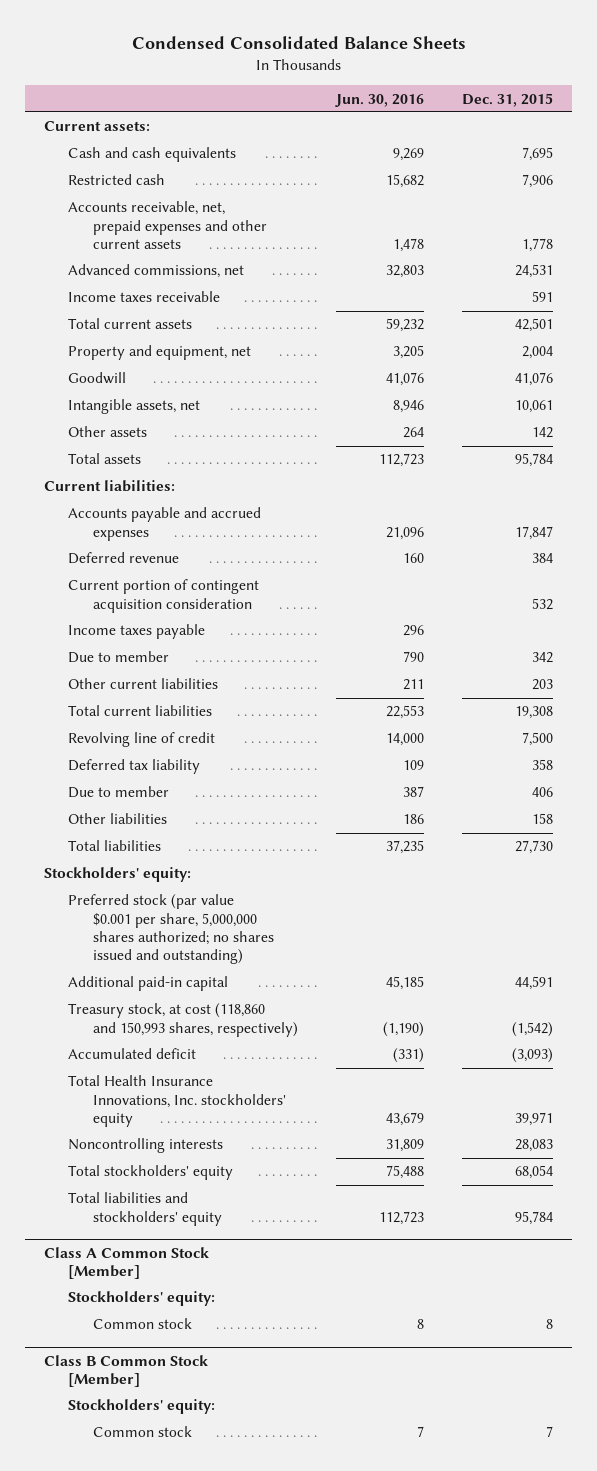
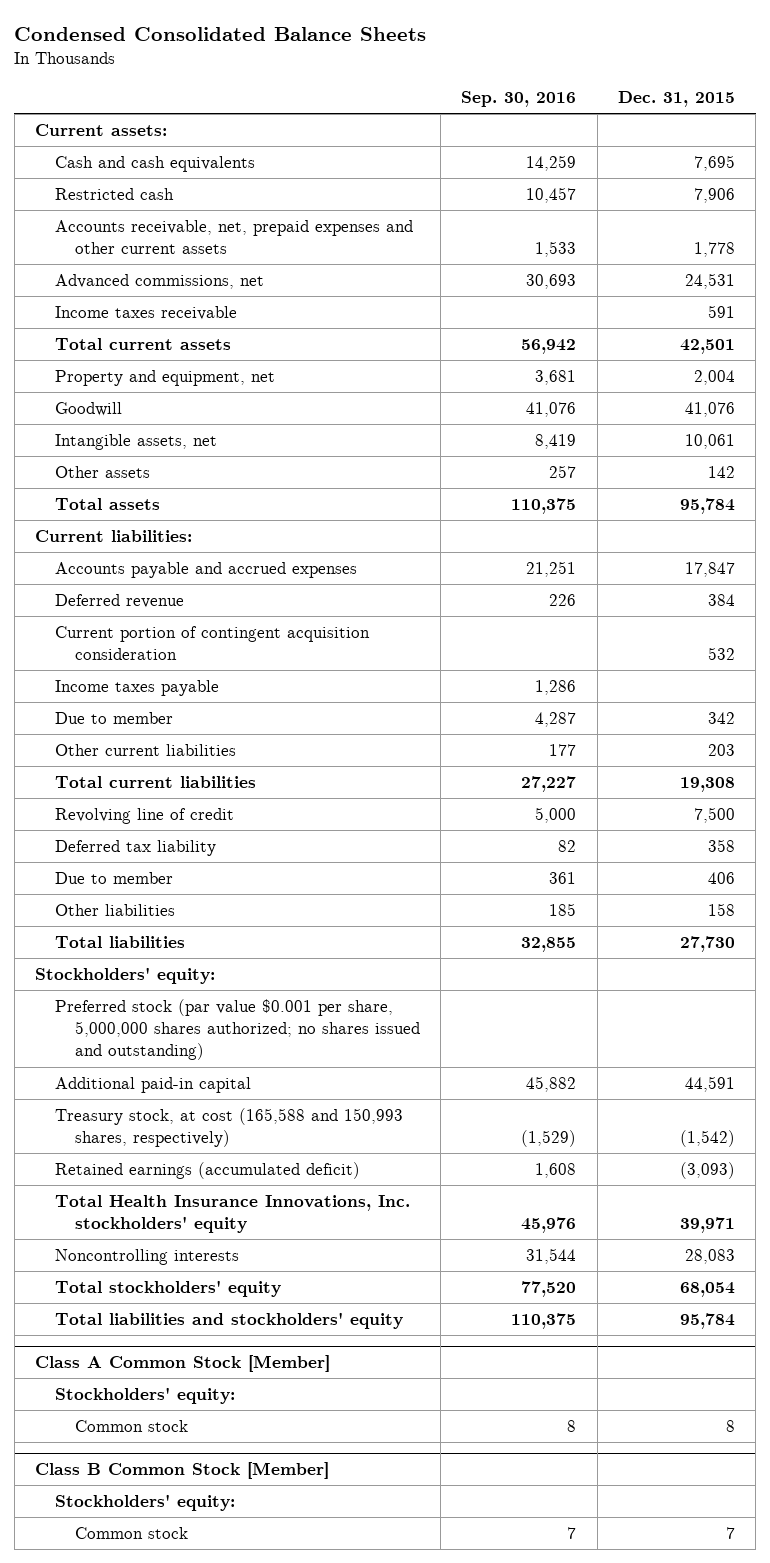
- | Jun. 30, 2016 | Dec. 31, 2015
+ | Sep. 30, 2016 | Dec. 31, 2015
- Treasury stock, at cost (118,860 and 150,993 shares, respectively) | (1,190) | (1,542)
- Accumulated deficit | (331) | (3,093)
+ Treasury stock, at cost (165,588 and 150,993 shares, respectively) | (1,529) | (1,542)
+ Retained earnings (accumulated deficit) | 1,608 | (3,093)

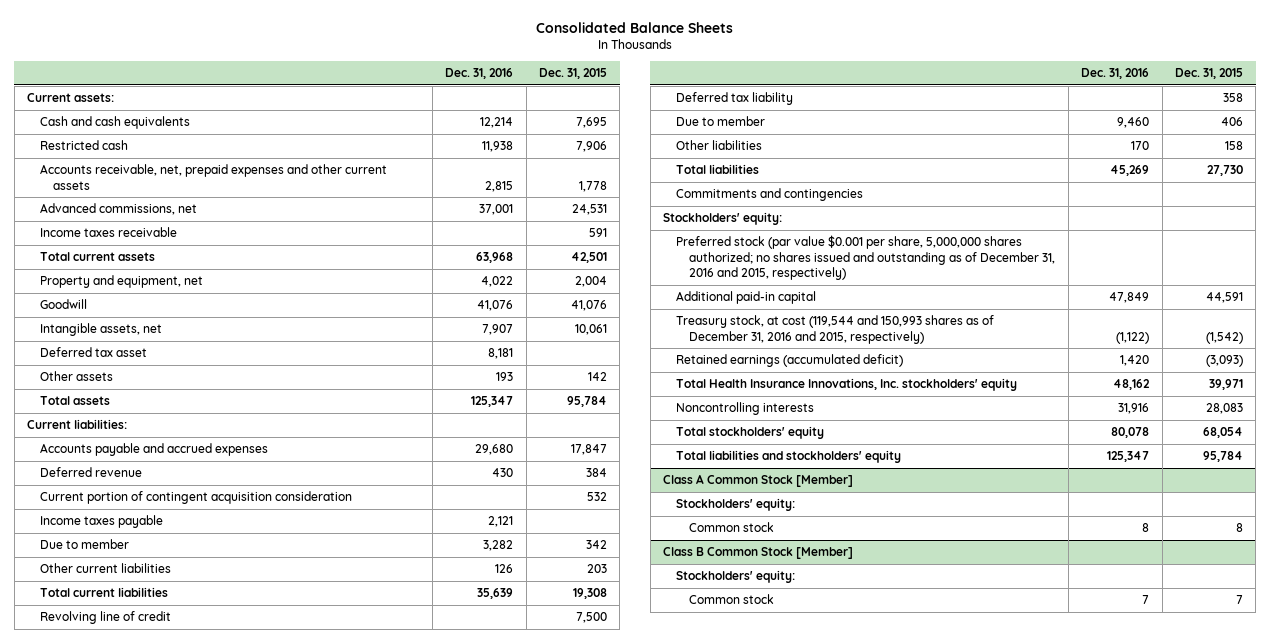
- Condensed Consolidated Balance Sheets
+ Consolidated Balance Sheets
- | Sep. 30, 2016 | Dec. 31, 2015
+ | Dec. 31, 2016 | Dec. 31, 2015
+ Deferred tax asset | 8,181 |
+ Commitments and contingencies
- Preferred stock (par value $0.001 per share, 5,000,000 shares authorized; no shares issued and outstanding)
+ Preferred stock (par value $0.001 per share, 5,000,000 shares authorized; no shares issued and outstanding as of December 31, 2016 and 2015, respectively)
- Treasury stock, at cost (165,588 and 150,993 shares, respectively) | (1,529) | (1,542)
+ Treasury stock, at cost (119,544 and 150,993 shares as of December 31, 2016 and 2015, respectively) | (1,122) | (1,542)

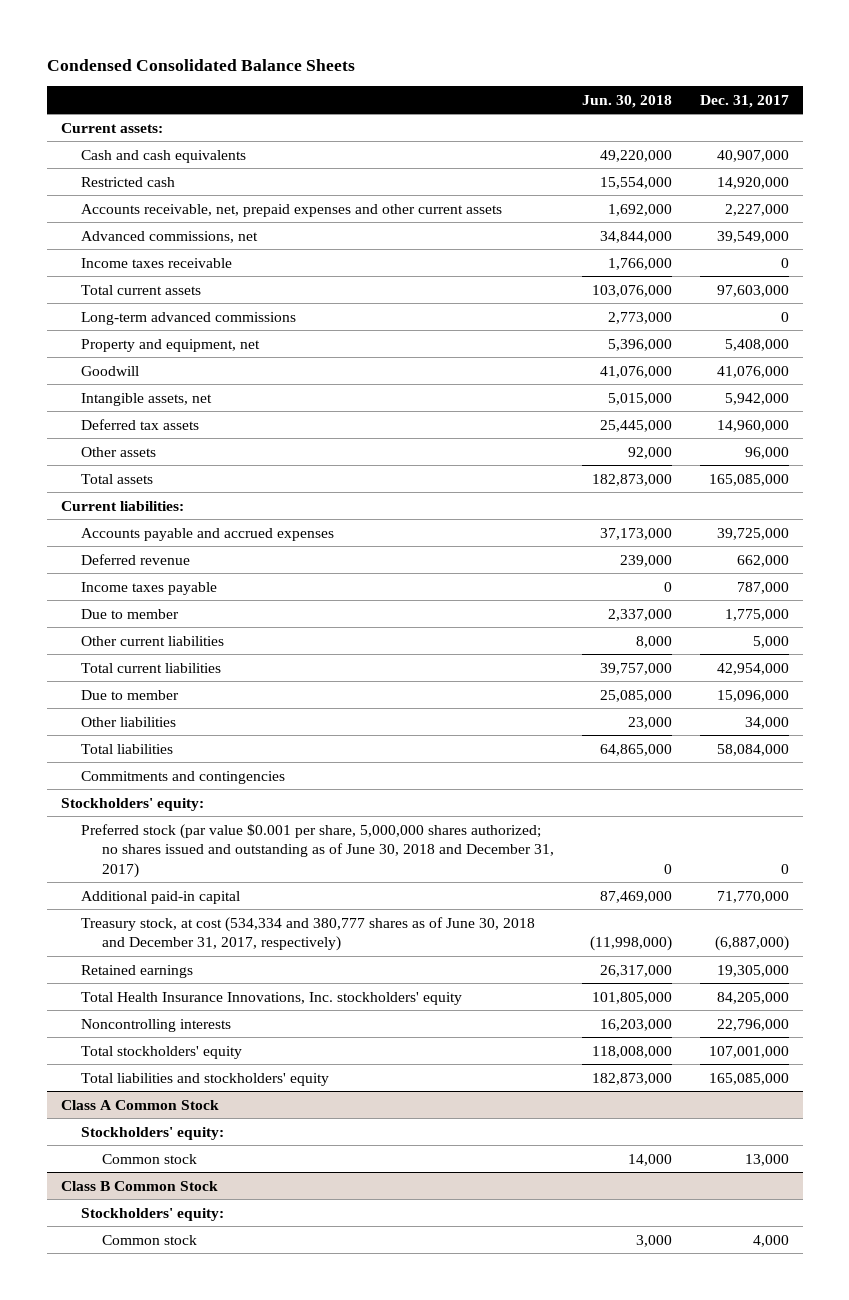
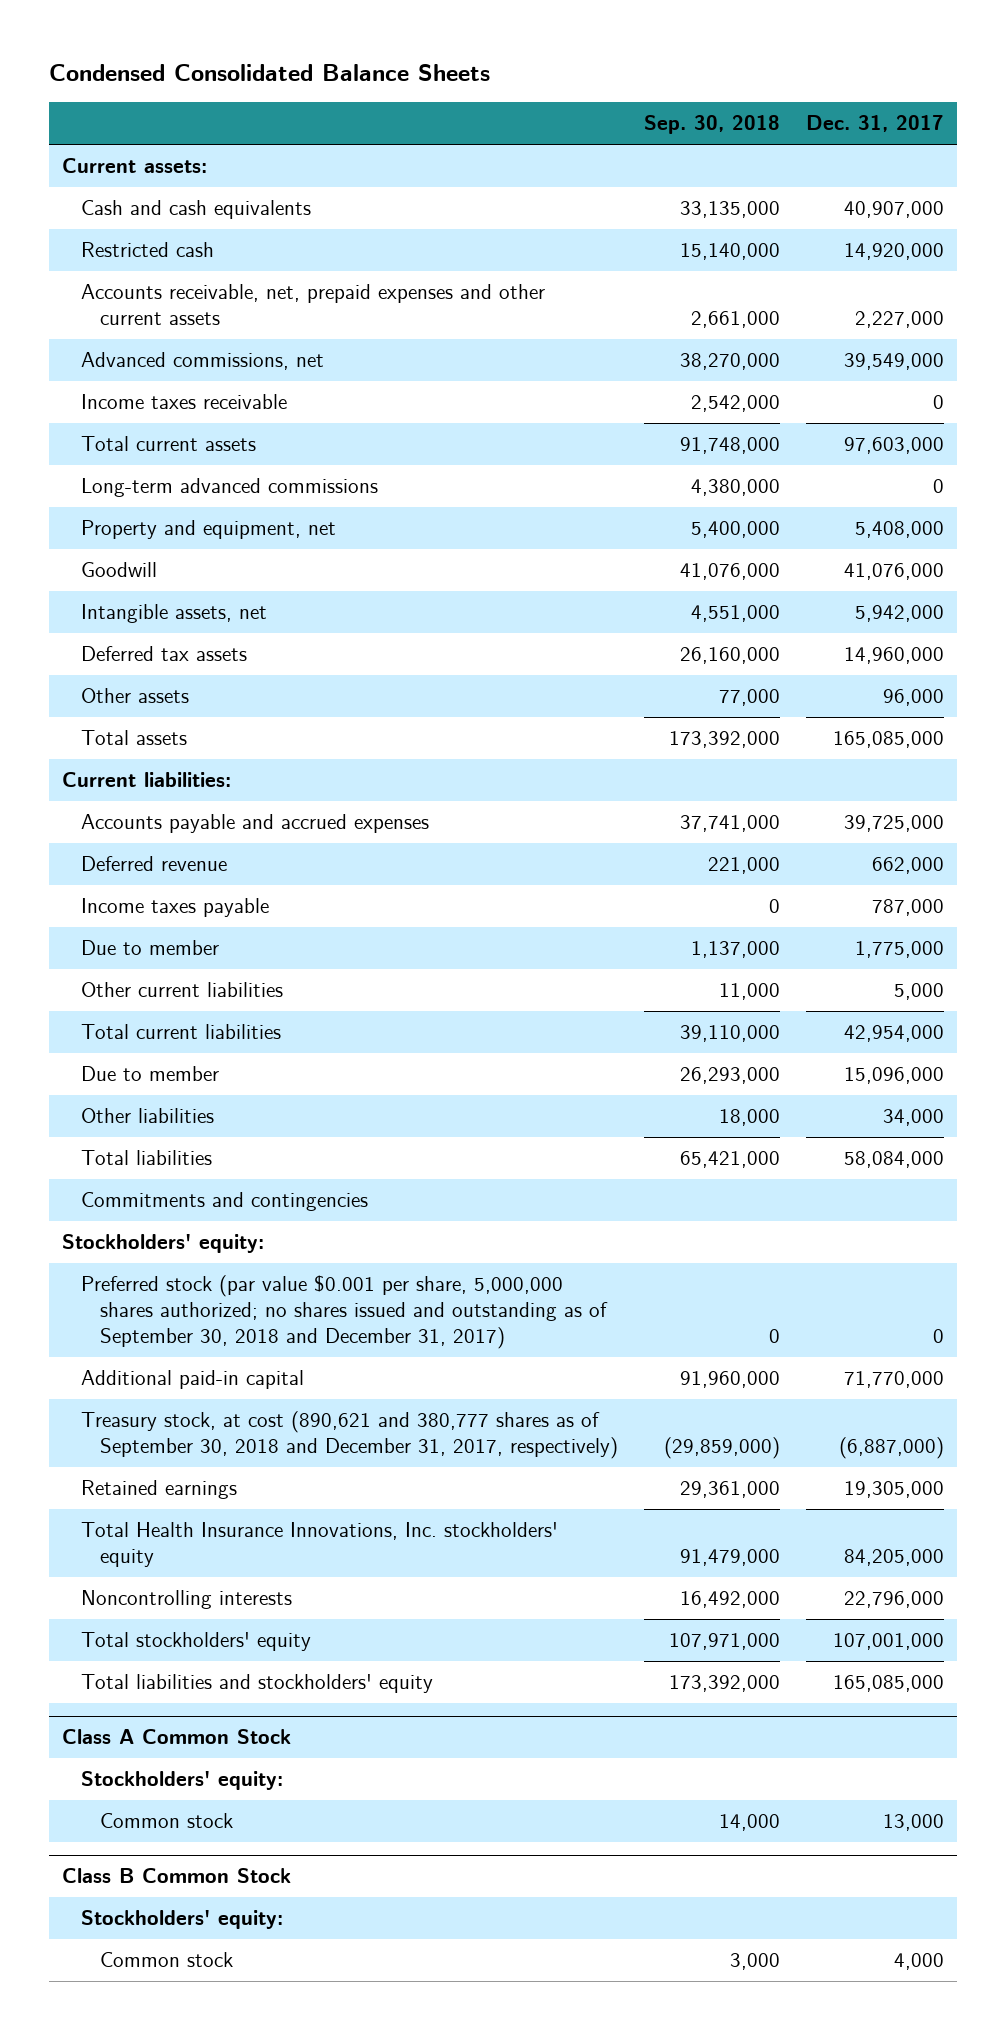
- | Jun. 30, 2018 | Dec. 31, 2017
+ | Sep. 30, 2018 | Dec. 31, 2017
- Preferred stock (par value $0.001 per share, 5,000,000 shares authorized; no shares issued and outstanding as of June 30, 2018 and December 31, 2017) | 0 | 0
+ Preferred stock (par value $0.001 per share, 5,000,000 shares authorized; no shares issued and outstanding as of September 30, 2018 and December 31, 2017) | 0 | 0
- Treasury stock, at cost (534,334 and 380,777 shares as of June 30, 2018 and December 31, 2017, respectively) | (11,998,000) | (6,887,000)
+ Treasury stock, at cost (890,621 and 380,777 shares as of September 30, 2018 and December 31, 2017, respectively) | (29,859,000) | (6,887,000)

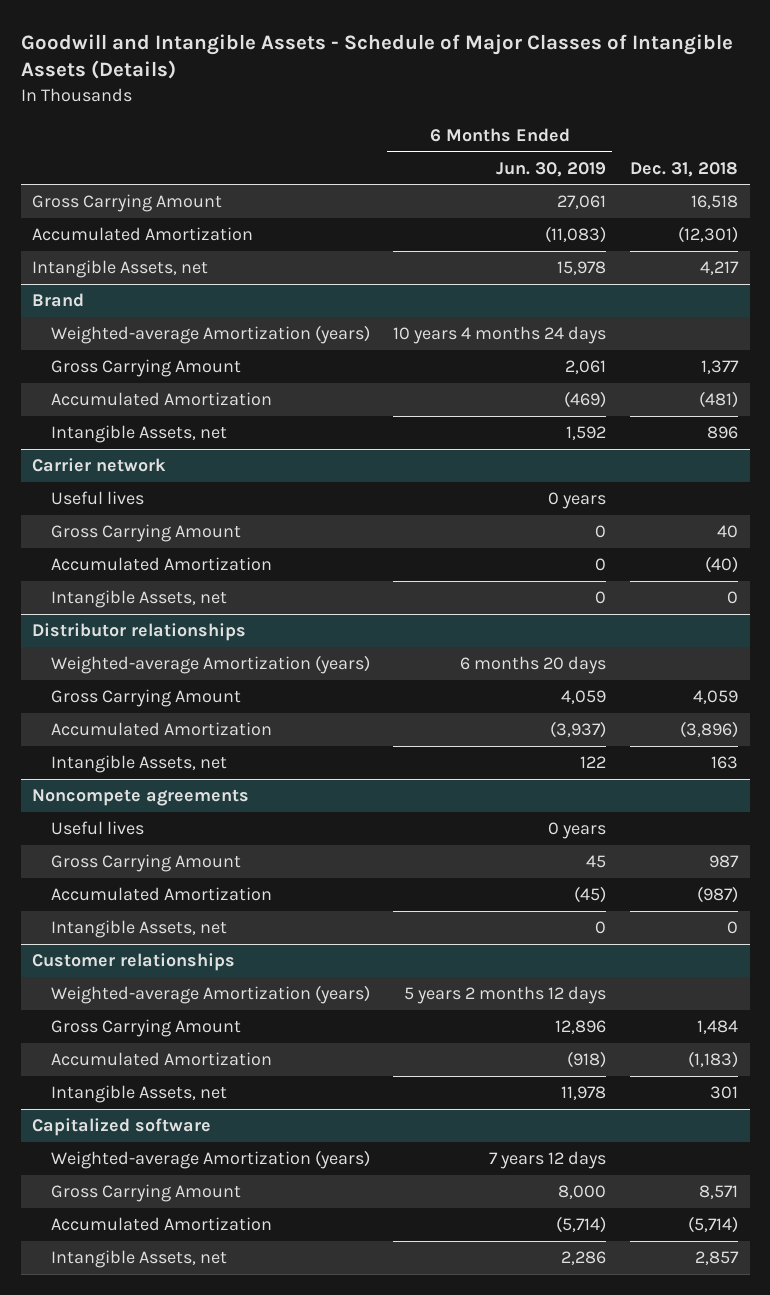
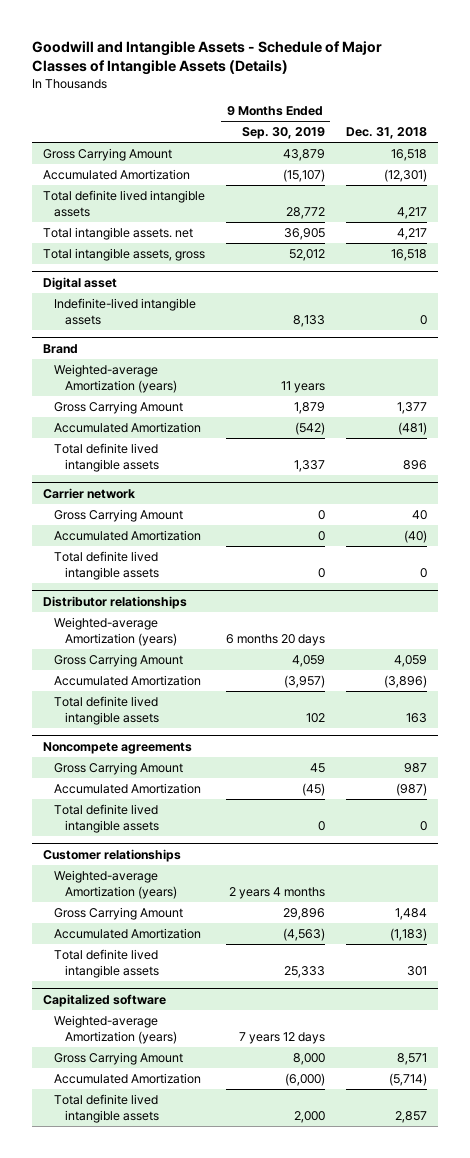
- | 6 Months Ended Jun. 30, 2019 | Dec. 31, 2018
+ | 9 Months Ended Sep. 30, 2019 | Dec. 31, 2018
- Intangible Assets, net | 15,978 | 4,217
+ Total definite lived intangible assets | 28,772 | 4,217
+ Total intangible assets. net | 36,905 | 4,217
+ Total intangible assets, gross | 52,012 | 16,518
+ Digital asset
+ Indefinite-lived intangible assets | 8,133 | 0
@ Brand
- Intangible Assets, net | 1,592 | 896
+ Total definite lived intangible assets | 1,337 | 896
@ Carrier network
- Useful lives | 0 years |
- Intangible Assets, net | 0 | 0
+ Total definite lived intangible assets | 0 | 0
@ Distributor relationships
- Intangible Assets, net | 122 | 163
+ Total definite lived intangible assets | 102 | 163
@ Noncompete agreements
- Useful lives | 0 years |
- Intangible Assets, net | 0 | 0
+ Total definite lived intangible assets | 0 | 0
@ Customer relationships
- Intangible Assets, net | 11,978 | 301
+ Total definite lived intangible assets | 25,333 | 301
@ Capitalized software
- Intangible Assets, net | 2,286 | 2,857
+ Total definite lived intangible assets | 2,000 | 2,857

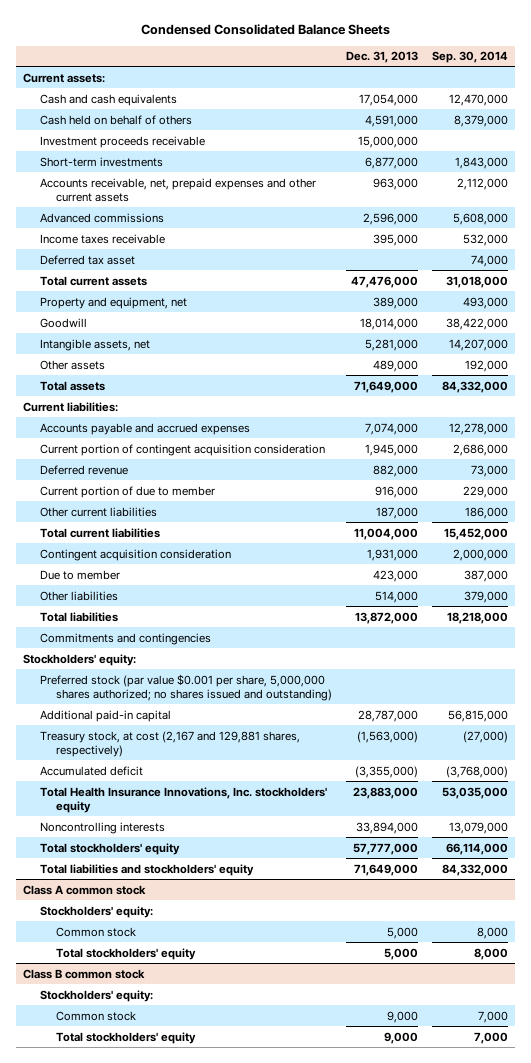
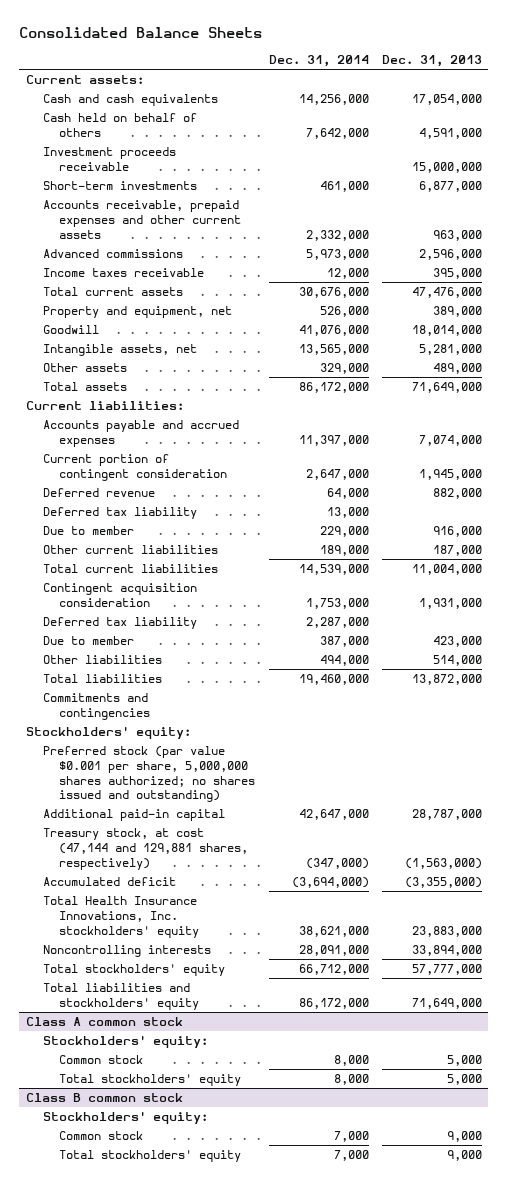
- Condensed Consolidated Balance Sheets
+ Consolidated Balance Sheets
- | Dec. 31, 2013 | Sep. 30, 2014
+ | Dec. 31, 2014 | Dec. 31, 2013
- Accounts receivable, net, prepaid expenses and other current assets | 963,000 | 2,112,000
+ Accounts receivable, prepaid expenses and other current assets | 2,332,000 | 963,000
- Deferred tax asset | | 74,000
- Current portion of contingent acquisition consideration | 1,945,000 | 2,686,000
+ Current portion of contingent consideration | 2,647,000 | 1,945,000
- Current portion of due to member | 916,000 | 229,000
+ Deferred tax liability | 13,000 |
+ Due to member | 229,000 | 916,000
+ Deferred tax liability | 2,287,000 |
- Treasury stock, at cost (2,167 and 129,881 shares, respectively) | (1,563,000) | (27,000)
+ Treasury stock, at cost (47,144 and 129,881 shares, respectively) | (347,000) | (1,563,000)

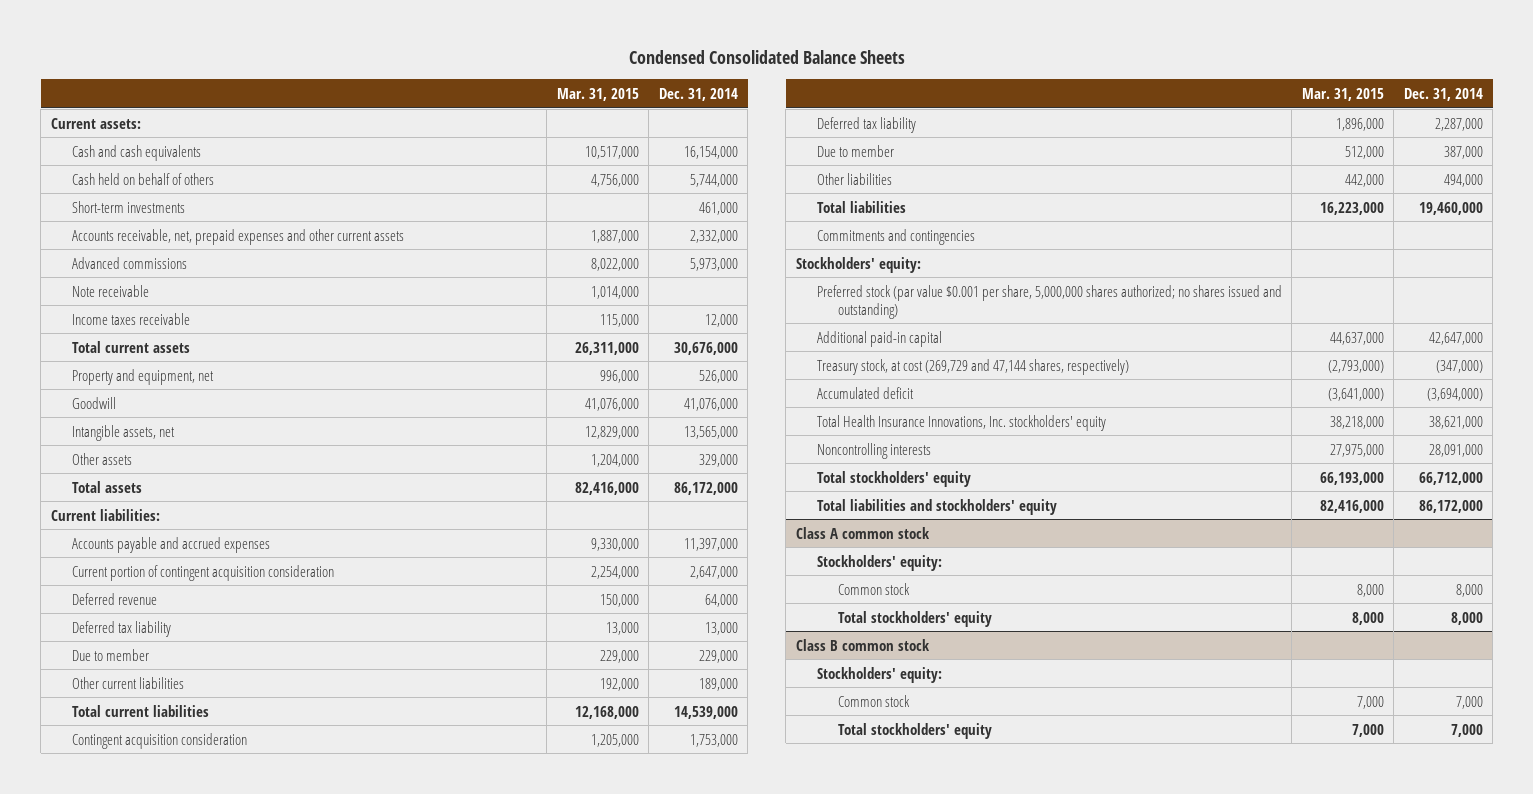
- Consolidated Balance Sheets
+ Condensed Consolidated Balance Sheets
- | Dec. 31, 2014 | Dec. 31, 2013
+ | Mar. 31, 2015 | Dec. 31, 2014
- Cash and cash equivalents | 14,256,000 | 17,054,000
- Cash held on behalf of others | 7,642,000 | 4,591,000
- Investment proceeds receivable | | 15,000,000
+ Cash and cash equivalents | 10,517,000 | 16,154,000
+ Cash held on behalf of others | 4,756,000 | 5,744,000
- Accounts receivable, prepaid expenses and other current assets | 2,332,000 | 963,000
+ Accounts receivable, net, prepaid expenses and other current assets | 1,887,000 | 2,332,000
+ Note receivable | 1,014,000 |
- Current portion of contingent consideration | 2,647,000 | 1,945,000
+ Current portion of contingent acquisition consideration | 2,254,000 | 2,647,000
- Treasury stock, at cost (47,144 and 129,881 shares, respectively) | (347,000) | (1,563,000)
+ Treasury stock, at cost (269,729 and 47,144 shares, respectively) | (2,793,000) | (347,000)

